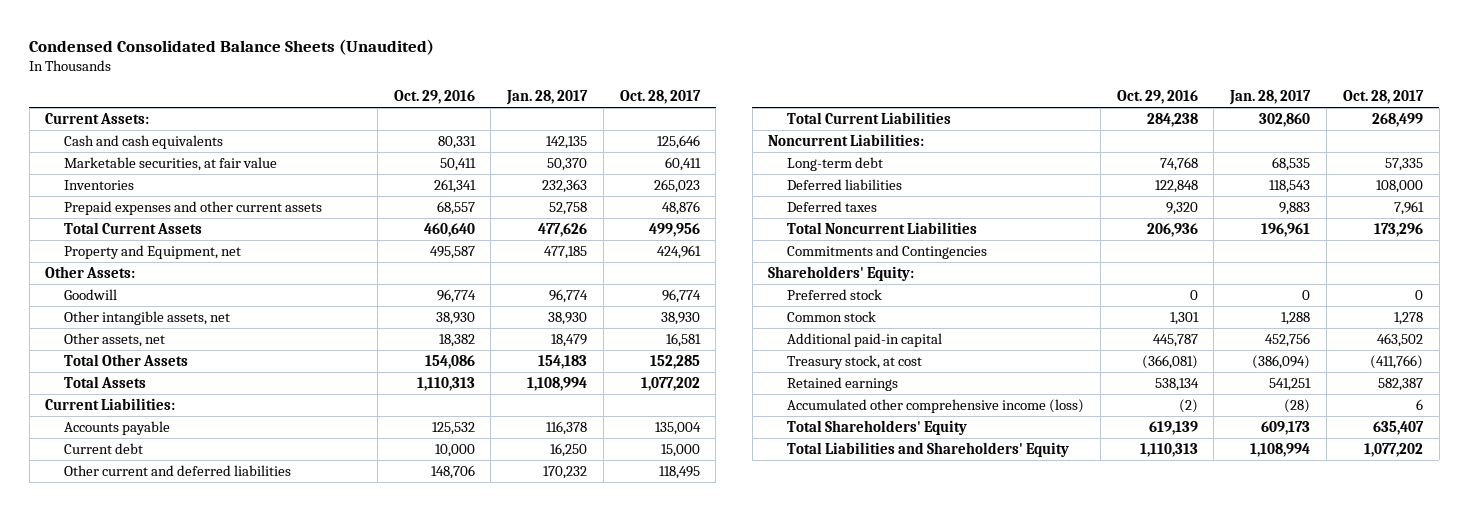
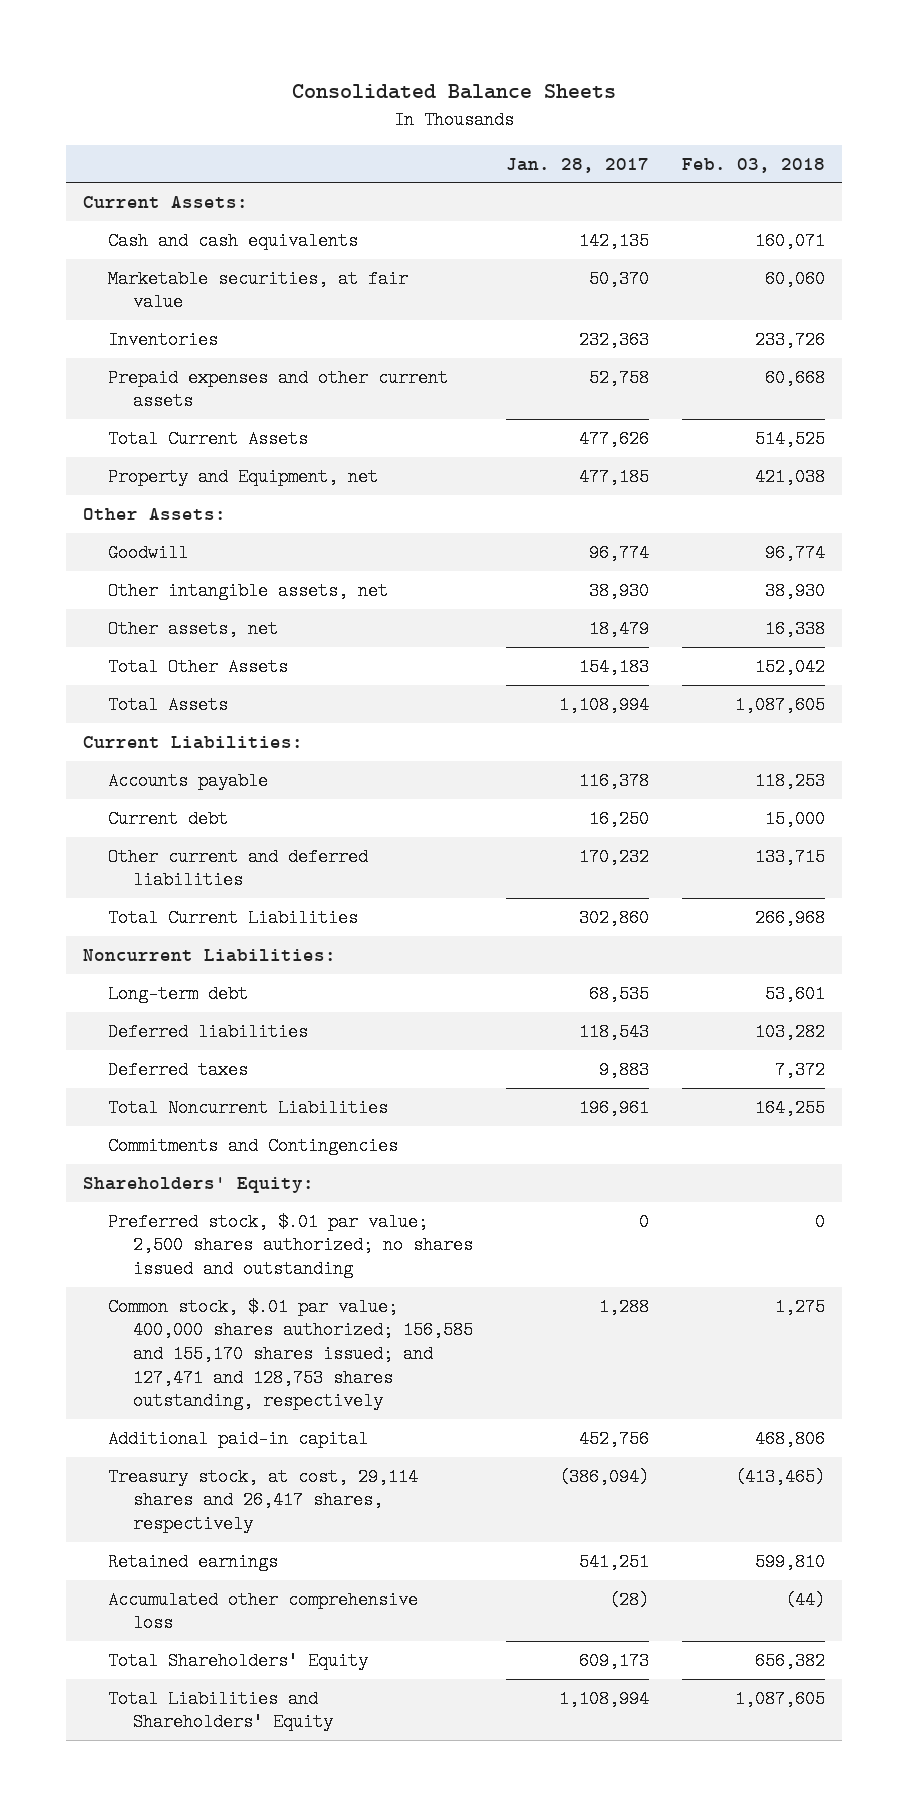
- Condensed Consolidated Balance Sheets (Unaudited)
+ Consolidated Balance Sheets
- | Oct. 29, 2016 | Jan. 28, 2017 | Oct. 28, 2017
+ | Jan. 28, 2017 | Feb. 03, 2018
- Preferred stock | 0 | 0 | 0
- Common stock | 1,301 | 1,288 | 1,278
+ Preferred stock, $.01 par value; 2,500 shares authorized; no shares issued and outstanding | 0 | 0
+ Common stock, $.01 par value; 400,000 shares authorized; 156,585 and 155,170 shares issued; and 127,471 and 128,753 shares outstanding, respectively | 1,288 | 1,275
- Treasury stock, at cost | (366,081) | (386,094) | (411,766)
+ Treasury stock, at cost, 29,114 shares and 26,417 shares, respectively | (386,094) | (413,465)
- Accumulated other comprehensive income (loss) | (2) | (28) | 6
+ Accumulated other comprehensive loss | (28) | (44)

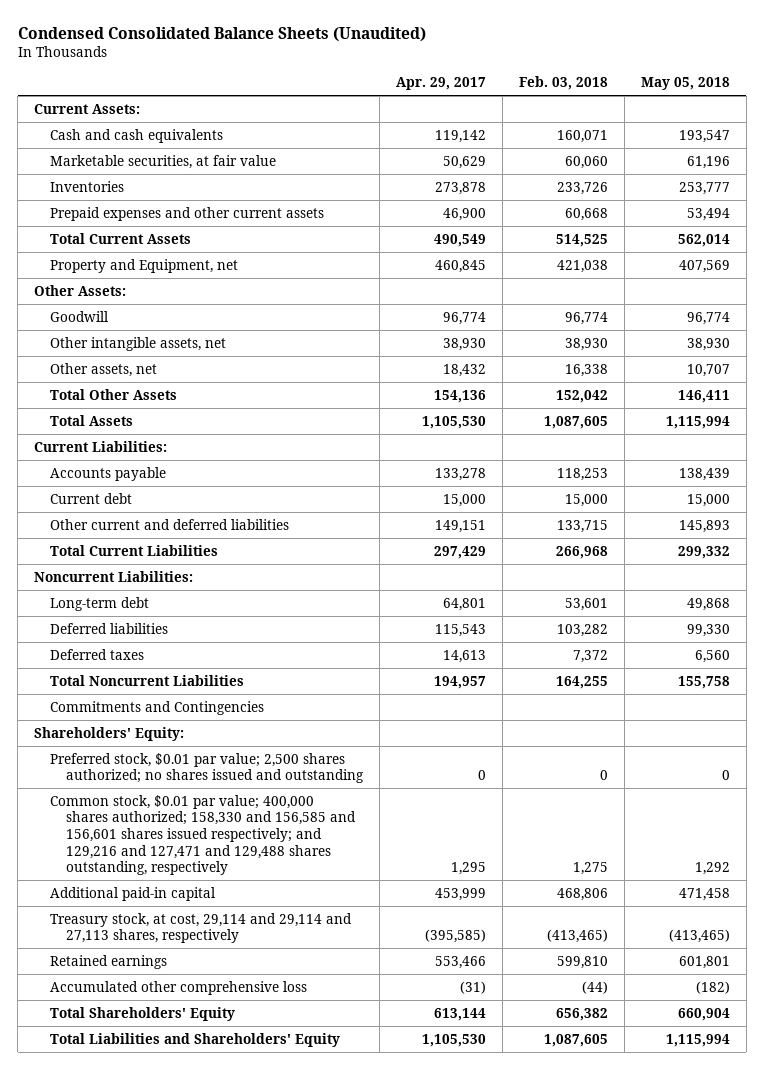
- Consolidated Balance Sheets
+ Condensed Consolidated Balance Sheets (Unaudited)
- | Jan. 28, 2017 | Feb. 03, 2018
+ | Apr. 29, 2017 | Feb. 03, 2018 | May 05, 2018
- Preferred stock, $.01 par value; 2,500 shares authorized; no shares issued and outstanding | 0 | 0
- Common stock, $.01 par value; 400,000 shares authorized; 156,585 and 155,170 shares issued; and 127,471 and 128,753 shares outstanding, respectively | 1,288 | 1,275
+ Preferred stock, $0.01 par value; 2,500 shares authorized; no shares issued and outstanding | 0 | 0 | 0
+ Common stock, $0.01 par value; 400,000 shares authorized; 158,330 and 156,585 and 156,601 shares issued respectively; and 129,216 and 127,471 and 129,488 shares outstanding, respectively | 1,295 | 1,275 | 1,292
- Treasury stock, at cost, 29,114 shares and 26,417 shares, respectively | (386,094) | (413,465)
+ Treasury stock, at cost, 29,114 and 29,114 and 27,113 shares, respectively | (395,585) | (413,465) | (413,465)

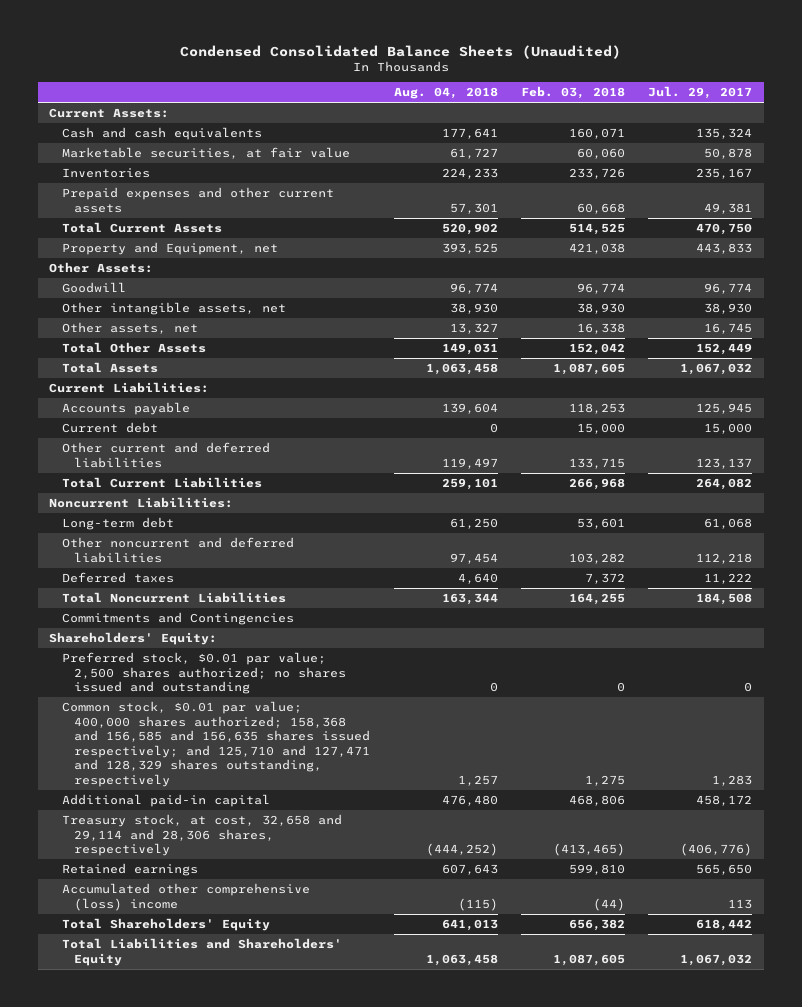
- | Apr. 29, 2017 | Feb. 03, 2018 | May 05, 2018
+ | Aug. 04, 2018 | Feb. 03, 2018 | Jul. 29, 2017
- Deferred liabilities | 115,543 | 103,282 | 99,330
+ Other noncurrent and deferred liabilities | 97,454 | 103,282 | 112,218
- Common stock, $0.01 par value; 400,000 shares authorized; 158,330 and 156,585 and 156,601 shares issued respectively; and 129,216 and 127,471 and 129,488 shares outstanding, respectively | 1,295 | 1,275 | 1,292
+ Common stock, $0.01 par value; 400,000 shares authorized; 158,368 and 156,585 and 156,635 shares issued respectively; and 125,710 and 127,471 and 128,329 shares outstanding, respectively | 1,257 | 1,275 | 1,283
- Treasury stock, at cost, 29,114 and 29,114 and 27,113 shares, respectively | (395,585) | (413,465) | (413,465)
+ Treasury stock, at cost, 32,658 and 29,114 and 28,306 shares, respectively | (444,252) | (413,465) | (406,776)
- Accumulated other comprehensive loss | (31) | (44) | (182)
+ Accumulated other comprehensive (loss) income | (115) | (44) | 113

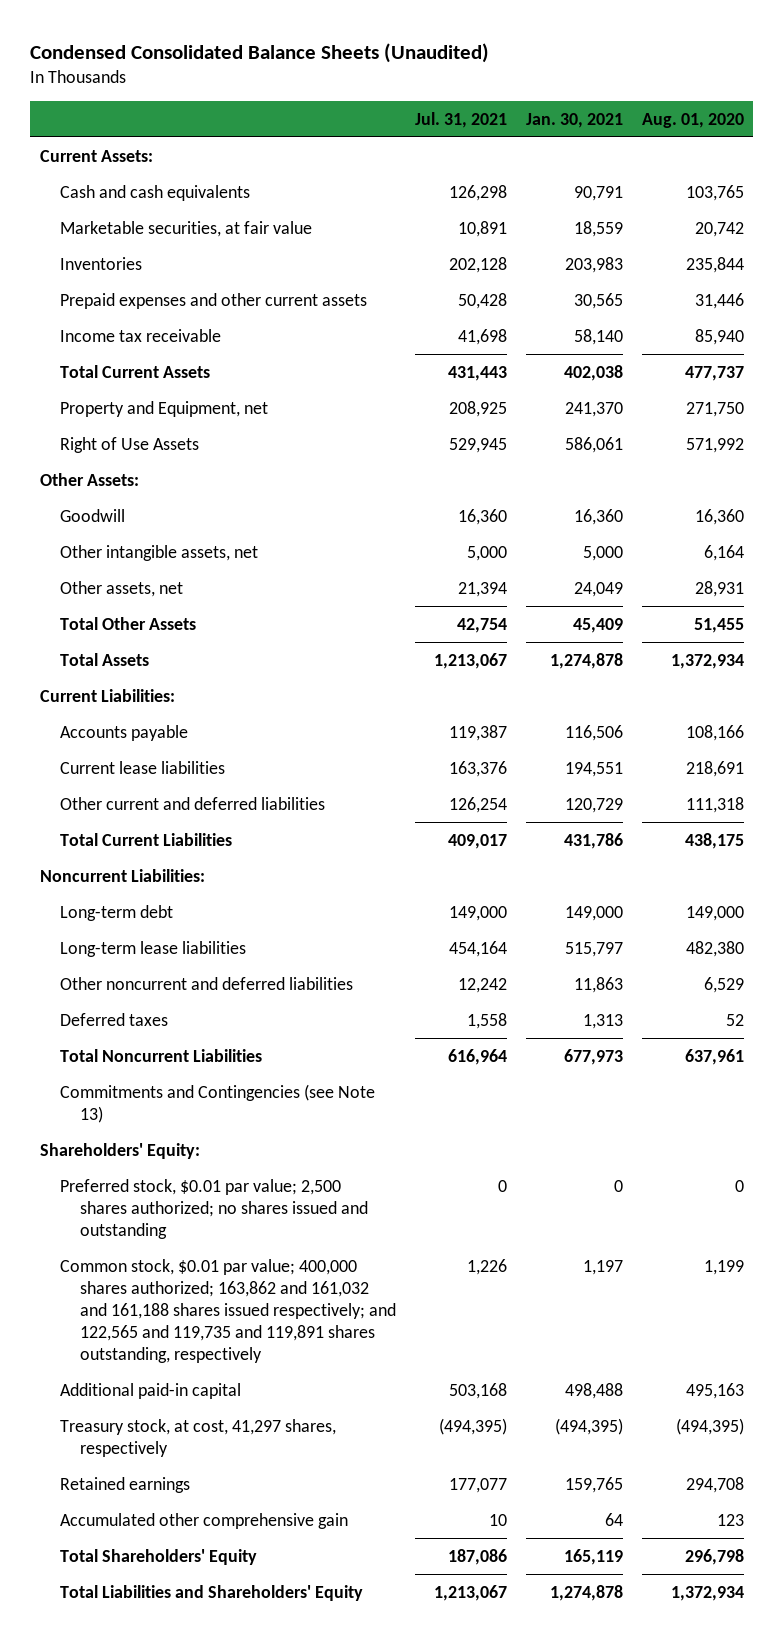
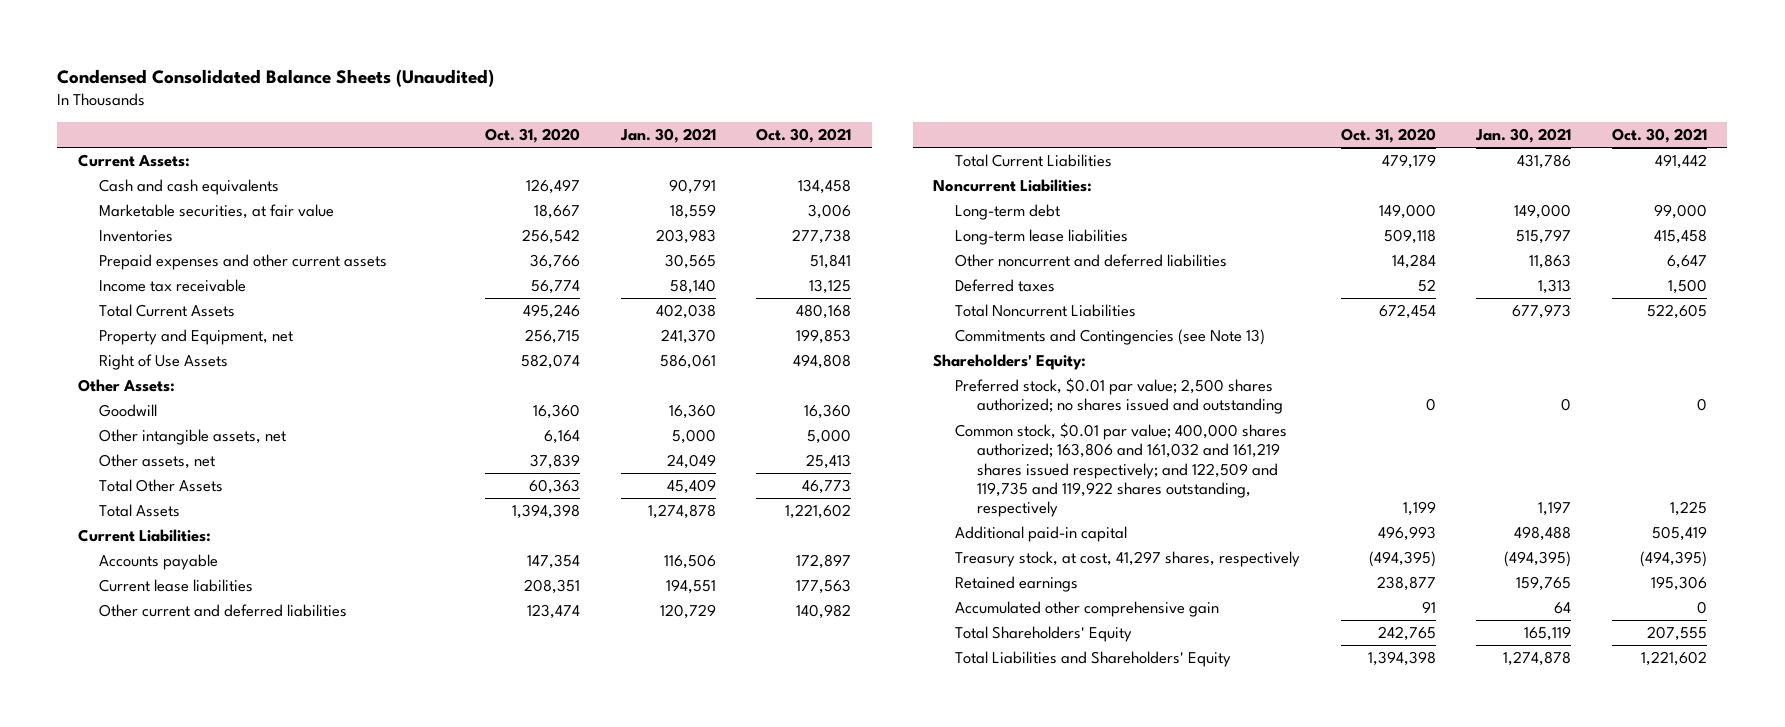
- | Jul. 31, 2021 | Jan. 30, 2021 | Aug. 01, 2020
+ | Oct. 31, 2020 | Jan. 30, 2021 | Oct. 30, 2021
- Common stock, $0.01 par value; 400,000 shares authorized; 163,862 and 161,032 and 161,188 shares issued respectively; and 122,565 and 119,735 and 119,891 shares outstanding, respectively | 1,226 | 1,197 | 1,199
+ Common stock, $0.01 par value; 400,000 shares authorized; 163,806 and 161,032 and 161,219 shares issued respectively; and 122,509 and 119,735 and 119,922 shares outstanding, respectively | 1,199 | 1,197 | 1,225

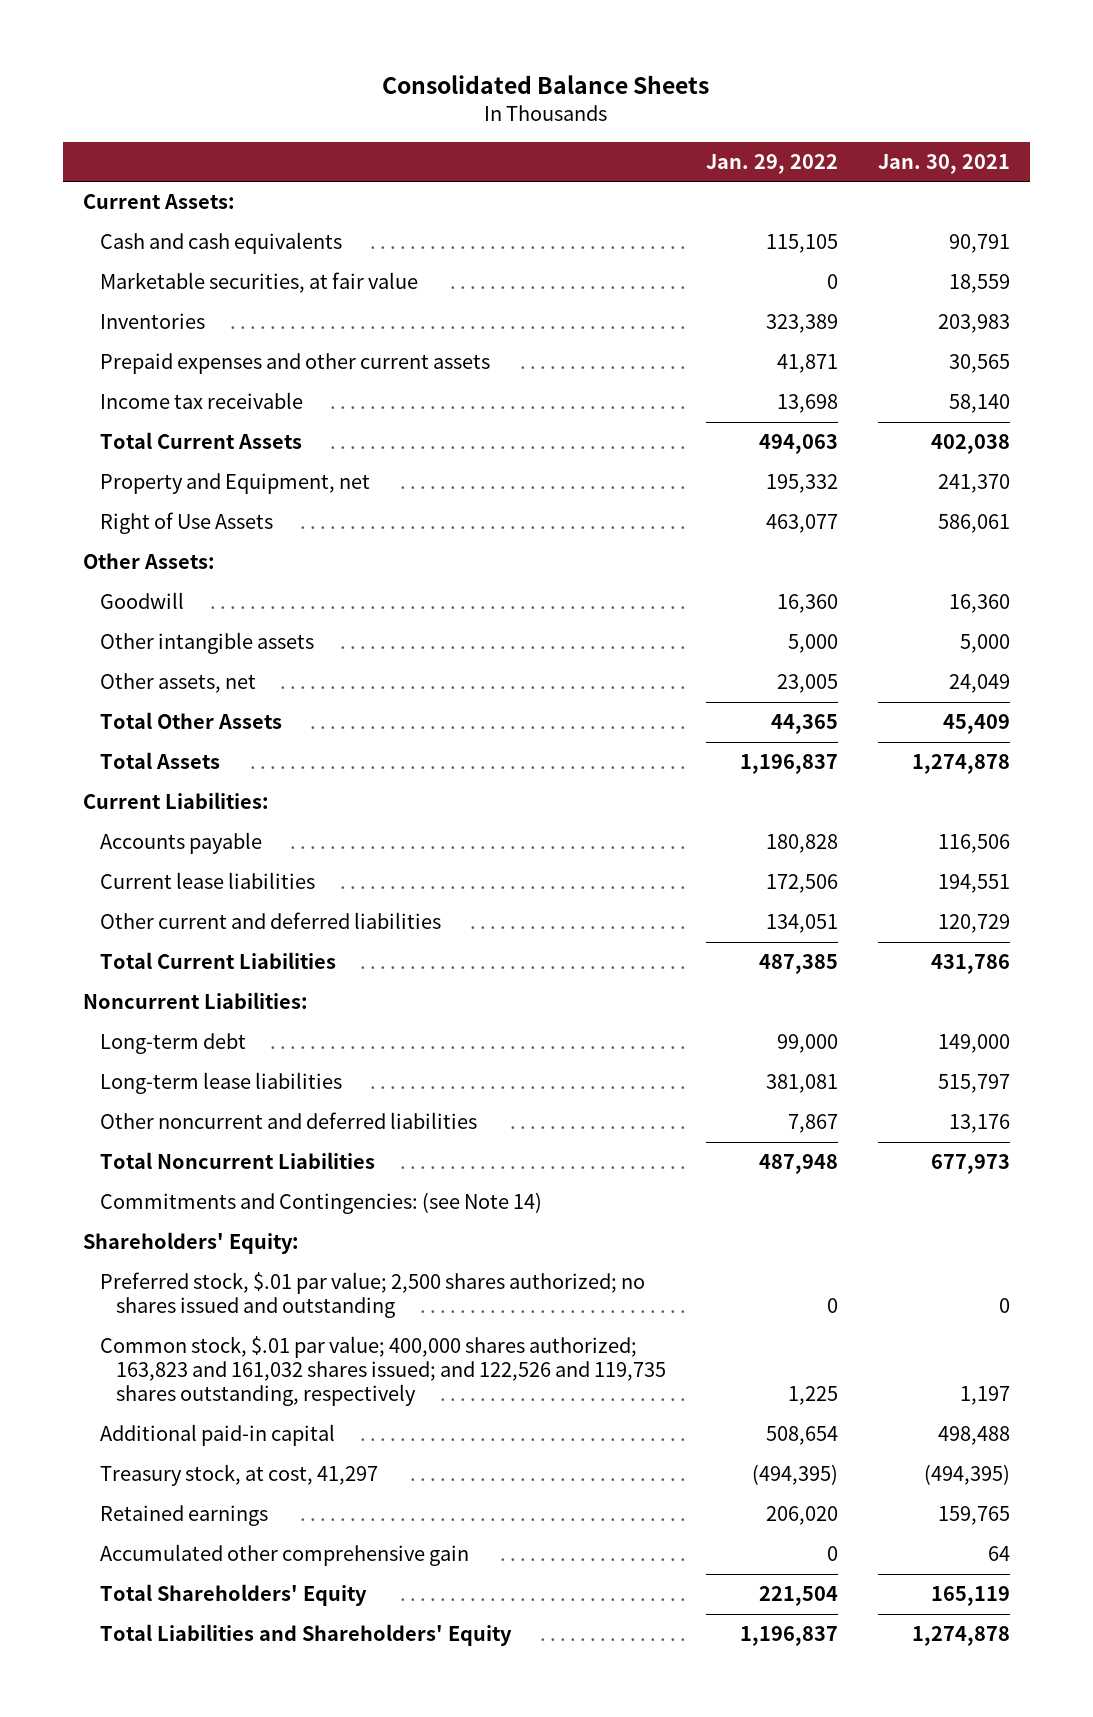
- Condensed Consolidated Balance Sheets (Unaudited)
+ Consolidated Balance Sheets
- | Oct. 31, 2020 | Jan. 30, 2021 | Oct. 30, 2021
+ | Jan. 29, 2022 | Jan. 30, 2021
- Other intangible assets, net | 6,164 | 5,000 | 5,000
+ Other intangible assets | 5,000 | 5,000
- Other noncurrent and deferred liabilities | 14,284 | 11,863 | 6,647
- Deferred taxes | 52 | 1,313 | 1,500
+ Other noncurrent and deferred liabilities | 7,867 | 13,176
- Commitments and Contingencies (see Note 13)
+ Commitments and Contingencies: (see Note 14)
- Preferred stock, $0.01 par value; 2,500 shares authorized; no shares issued and outstanding | 0 | 0 | 0
- Common stock, $0.01 par value; 400,000 shares authorized; 163,806 and 161,032 and 161,219 shares issued respectively; and 122,509 and 119,735 and 119,922 shares outstanding, respectively | 1,199 | 1,197 | 1,225
+ Preferred stock, $.01 par value; 2,500 shares authorized; no shares issued and outstanding | 0 | 0
+ Common stock, $.01 par value; 400,000 shares authorized; 163,823 and 161,032 shares issued; and 122,526 and 119,735 shares outstanding, respectively | 1,225 | 1,197
- Treasury stock, at cost, 41,297 shares, respectively | (494,395) | (494,395) | (494,395)
+ Treasury stock, at cost, 41,297 | (494,395) | (494,395)

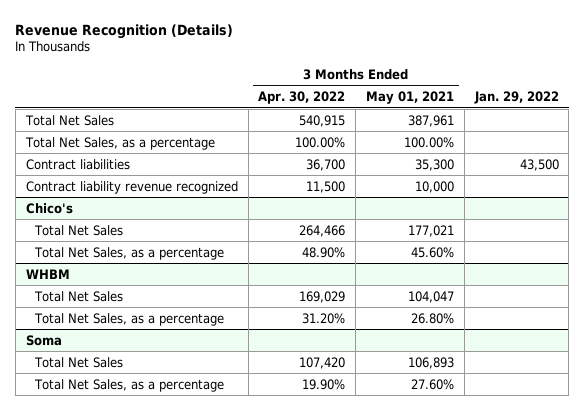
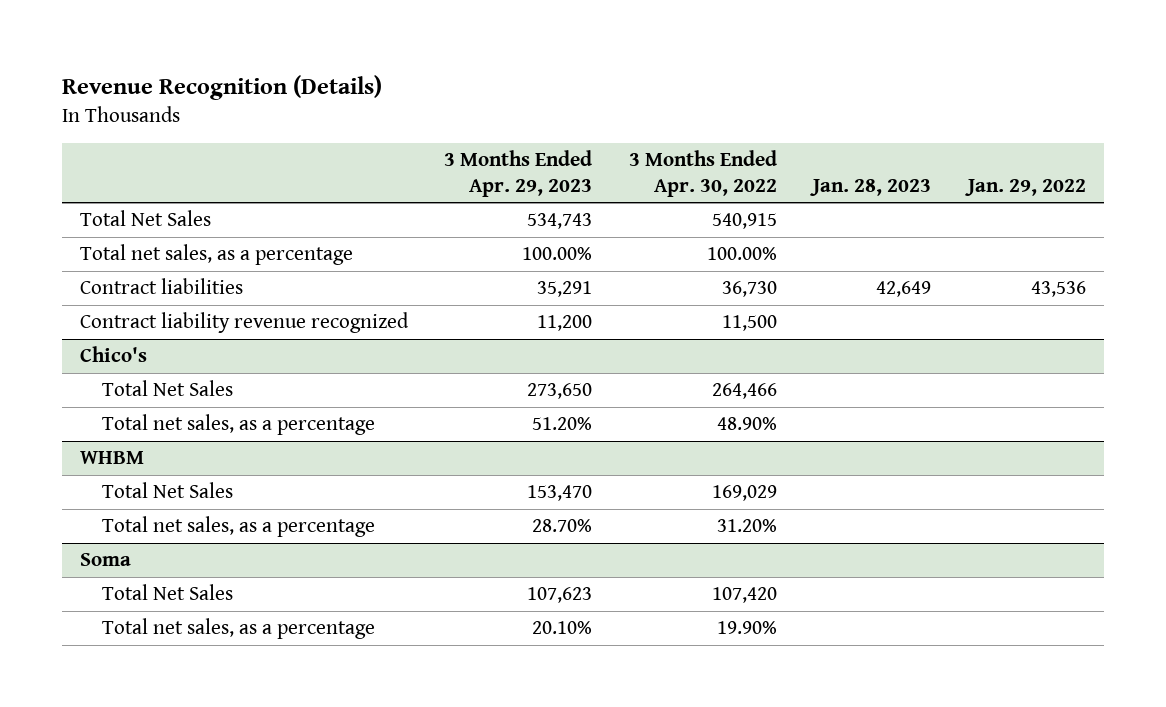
- | 3 Months Ended Apr. 30, 2022 | 3 Months Ended May 01, 2021 | Jan. 29, 2022
+ | 3 Months Ended Apr. 29, 2023 | 3 Months Ended Apr. 30, 2022 | Jan. 28, 2023 | Jan. 29, 2022
- Total Net Sales, as a percentage | 100.00% | 100.00% |
- Contract liabilities | 36,700 | 35,300 | 43,500
+ Total net sales, as a percentage | 100.00% | 100.00% | |
+ Contract liabilities | 35,291 | 36,730 | 42,649 | 43,536
@ Chico's
- Total Net Sales, as a percentage | 48.90% | 45.60% |
+ Total net sales, as a percentage | 51.20% | 48.90% | |
@ WHBM
- Total Net Sales, as a percentage | 31.20% | 26.80% |
+ Total net sales, as a percentage | 28.70% | 31.20% | |
@ Soma
- Total Net Sales, as a percentage | 19.90% | 27.60% |
+ Total net sales, as a percentage | 20.10% | 19.90% | |

